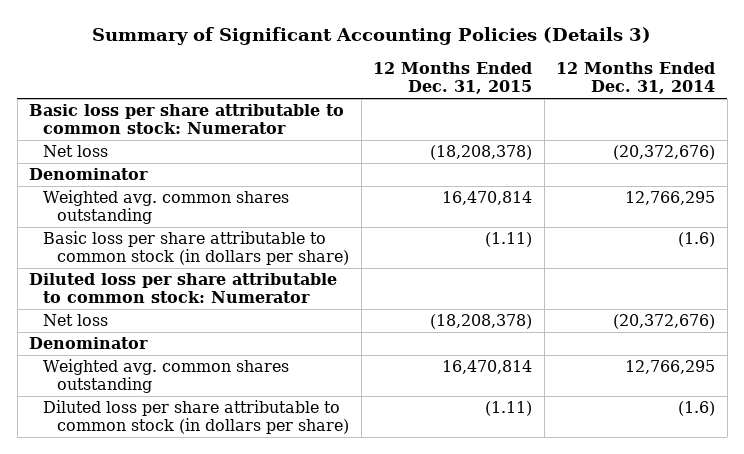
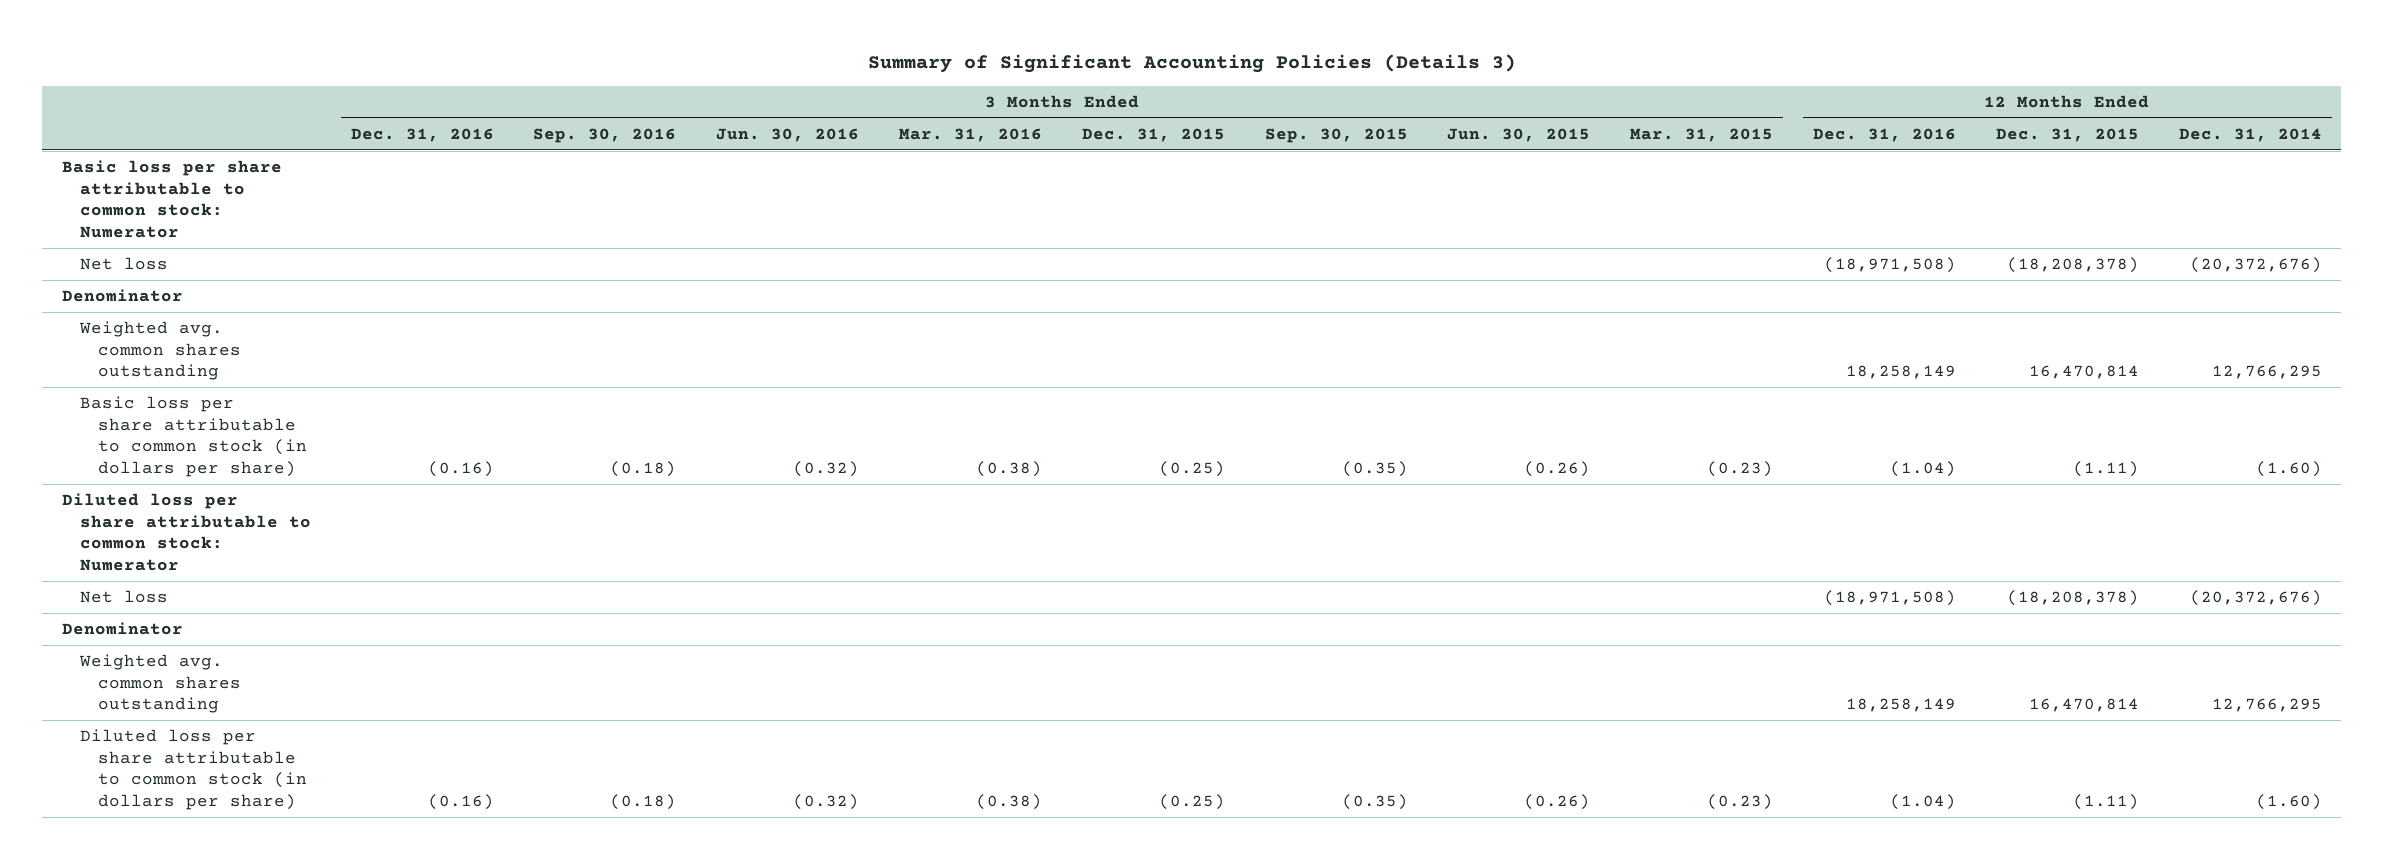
- | 12 Months Ended Dec. 31, 2015 | 12 Months Ended Dec. 31, 2014
+ | 3 Months Ended Dec. 31, 2016 | 3 Months Ended Sep. 30, 2016 | 3 Months Ended Jun. 30, 2016 | 3 Months Ended Mar. 31, 2016 | 3 Months Ended Dec. 31, 2015 | 3 Months Ended Sep. 30, 2015 | 3 Months Ended Jun. 30, 2015 | 3 Months Ended Mar. 31, 2015 | 12 Months Ended Dec. 31, 2016 | 12 Months Ended Dec. 31, 2015 | 12 Months Ended Dec. 31, 2014
- Basic loss per share attributable to common stock (in dollars per share) | (1.11) | (1.6)
+ Basic loss per share attributable to common stock (in dollars per share) | (0.16) | (0.18) | (0.32) | (0.38) | (0.25) | (0.35) | (0.26) | (0.23) | (1.04) | (1.11) | (1.60)
- Diluted loss per share attributable to common stock (in dollars per share) | (1.11) | (1.6)
+ Diluted loss per share attributable to common stock (in dollars per share) | (0.16) | (0.18) | (0.32) | (0.38) | (0.25) | (0.35) | (0.26) | (0.23) | (1.04) | (1.11) | (1.60)

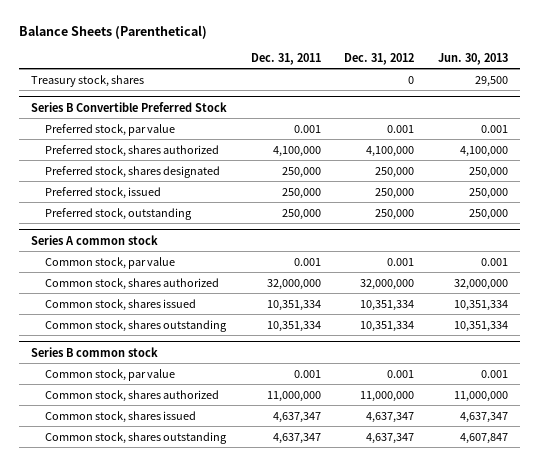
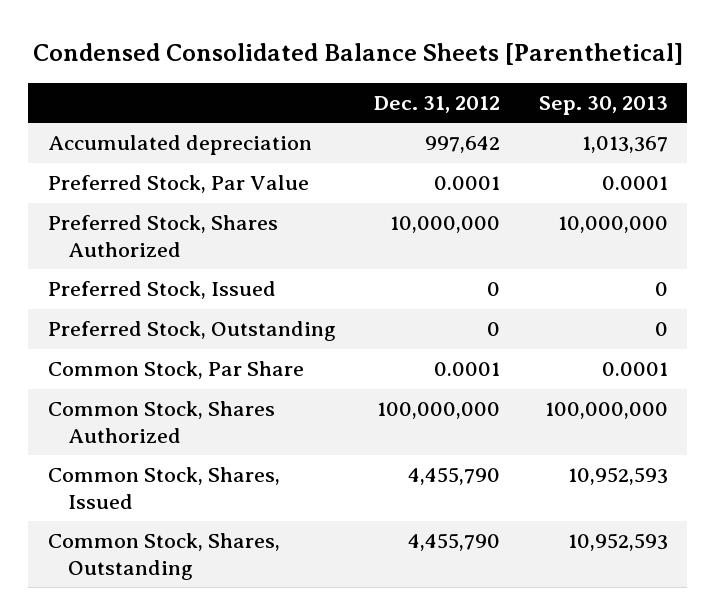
- Balance Sheets (Parenthetical)
+ Condensed Consolidated Balance Sheets [Parenthetical]
- | Dec. 31, 2011 | Dec. 31, 2012 | Jun. 30, 2013
+ | Dec. 31, 2012 | Sep. 30, 2013
- Treasury stock, shares | | 0 | 29,500
- Series B Convertible Preferred Stock
- Preferred stock, par value | 0.001 | 0.001 | 0.001
- Preferred stock, shares authorized | 4,100,000 | 4,100,000 | 4,100,000
- Preferred stock, shares designated | 250,000 | 250,000 | 250,000
- Preferred stock, issued | 250,000 | 250,000 | 250,000
- Preferred stock, outstanding | 250,000 | 250,000 | 250,000
- Series A common stock
- Common stock, par value | 0.001 | 0.001 | 0.001
- Common stock, shares authorized | 32,000,000 | 32,000,000 | 32,000,000
- Common stock, shares issued | 10,351,334 | 10,351,334 | 10,351,334
- Common stock, shares outstanding | 10,351,334 | 10,351,334 | 10,351,334
- Series B common stock
- Common stock, par value | 0.001 | 0.001 | 0.001
- Common stock, shares authorized | 11,000,000 | 11,000,000 | 11,000,000
- Common stock, shares issued | 4,637,347 | 4,637,347 | 4,637,347
- Common stock, shares outstanding | 4,637,347 | 4,637,347 | 4,607,847
+ Accumulated depreciation | 997,642 | 1,013,367
+ Preferred Stock, Par Value | 0.0001 | 0.0001
+ Preferred Stock, Shares Authorized | 10,000,000 | 10,000,000
+ Preferred Stock, Issued | 0 | 0
+ Preferred Stock, Outstanding | 0 | 0
+ Common Stock, Par Share | 0.0001 | 0.0001
+ Common Stock, Shares Authorized | 100,000,000 | 100,000,000
+ Common Stock, Shares, Issued | 4,455,790 | 10,952,593
+ Common Stock, Shares, Outstanding | 4,455,790 | 10,952,593

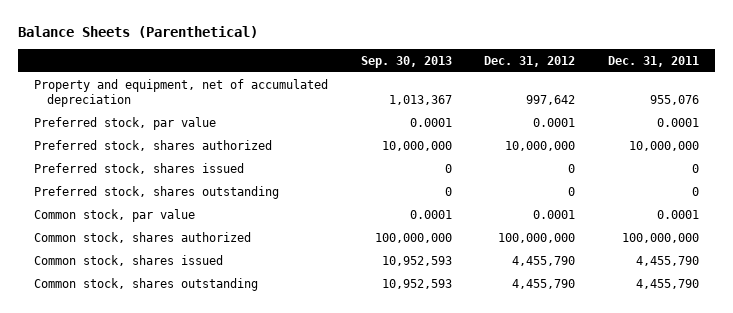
- Condensed Consolidated Balance Sheets [Parenthetical]
+ Balance Sheets (Parenthetical)
- | Dec. 31, 2012 | Sep. 30, 2013
+ | Sep. 30, 2013 | Dec. 31, 2012 | Dec. 31, 2011
- Accumulated depreciation | 997,642 | 1,013,367
- Preferred Stock, Par Value | 0.0001 | 0.0001
- Preferred Stock, Shares Authorized | 10,000,000 | 10,000,000
- Preferred Stock, Issued | 0 | 0
- Preferred Stock, Outstanding | 0 | 0
- Common Stock, Par Share | 0.0001 | 0.0001
- Common Stock, Shares Authorized | 100,000,000 | 100,000,000
- Common Stock, Shares, Issued | 4,455,790 | 10,952,593
- Common Stock, Shares, Outstanding | 4,455,790 | 10,952,593
+ Property and equipment, net of accumulated depreciation | 1,013,367 | 997,642 | 955,076
+ Preferred stock, par value | 0.0001 | 0.0001 | 0.0001
+ Preferred stock, shares authorized | 10,000,000 | 10,000,000 | 10,000,000
+ Preferred stock, shares issued | 0 | 0 | 0
+ Preferred stock, shares outstanding | 0 | 0 | 0
+ Common stock, par value | 0.0001 | 0.0001 | 0.0001
+ Common stock, shares authorized | 100,000,000 | 100,000,000 | 100,000,000
+ Common stock, shares issued | 10,952,593 | 4,455,790 | 4,455,790
+ Common stock, shares outstanding | 10,952,593 | 4,455,790 | 4,455,790

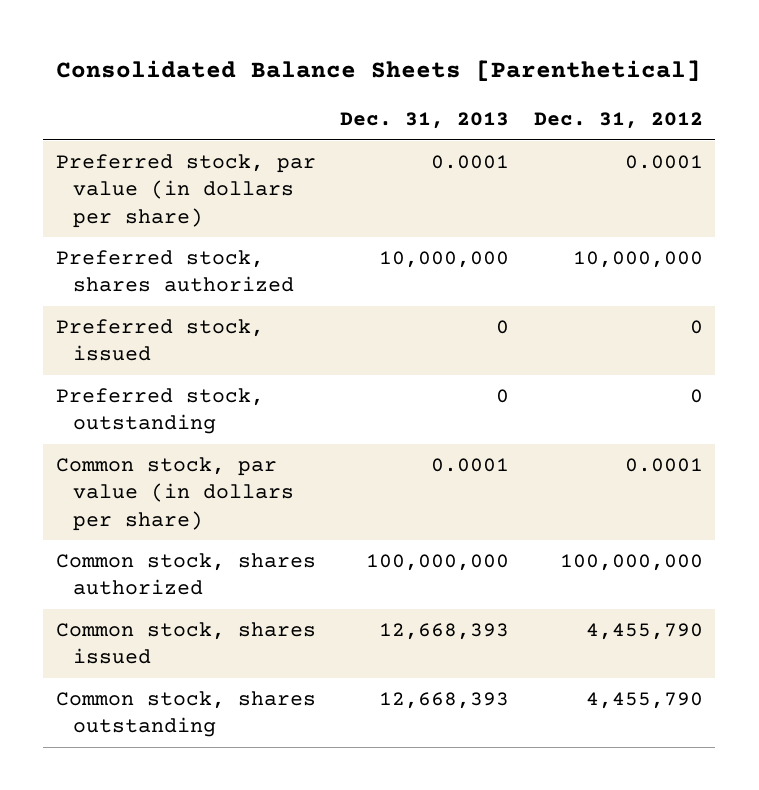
- Balance Sheets (Parenthetical)
+ Consolidated Balance Sheets [Parenthetical]
- | Sep. 30, 2013 | Dec. 31, 2012 | Dec. 31, 2011
+ | Dec. 31, 2013 | Dec. 31, 2012
- Property and equipment, net of accumulated depreciation | 1,013,367 | 997,642 | 955,076
- Preferred stock, par value | 0.0001 | 0.0001 | 0.0001
+ Preferred stock, par value (in dollars per share) | 0.0001 | 0.0001
- Preferred stock, shares issued | 0 | 0 | 0
- Preferred stock, shares outstanding | 0 | 0 | 0
- Common stock, par value | 0.0001 | 0.0001 | 0.0001
+ Preferred stock, issued | 0 | 0
+ Preferred stock, outstanding | 0 | 0
+ Common stock, par value (in dollars per share) | 0.0001 | 0.0001

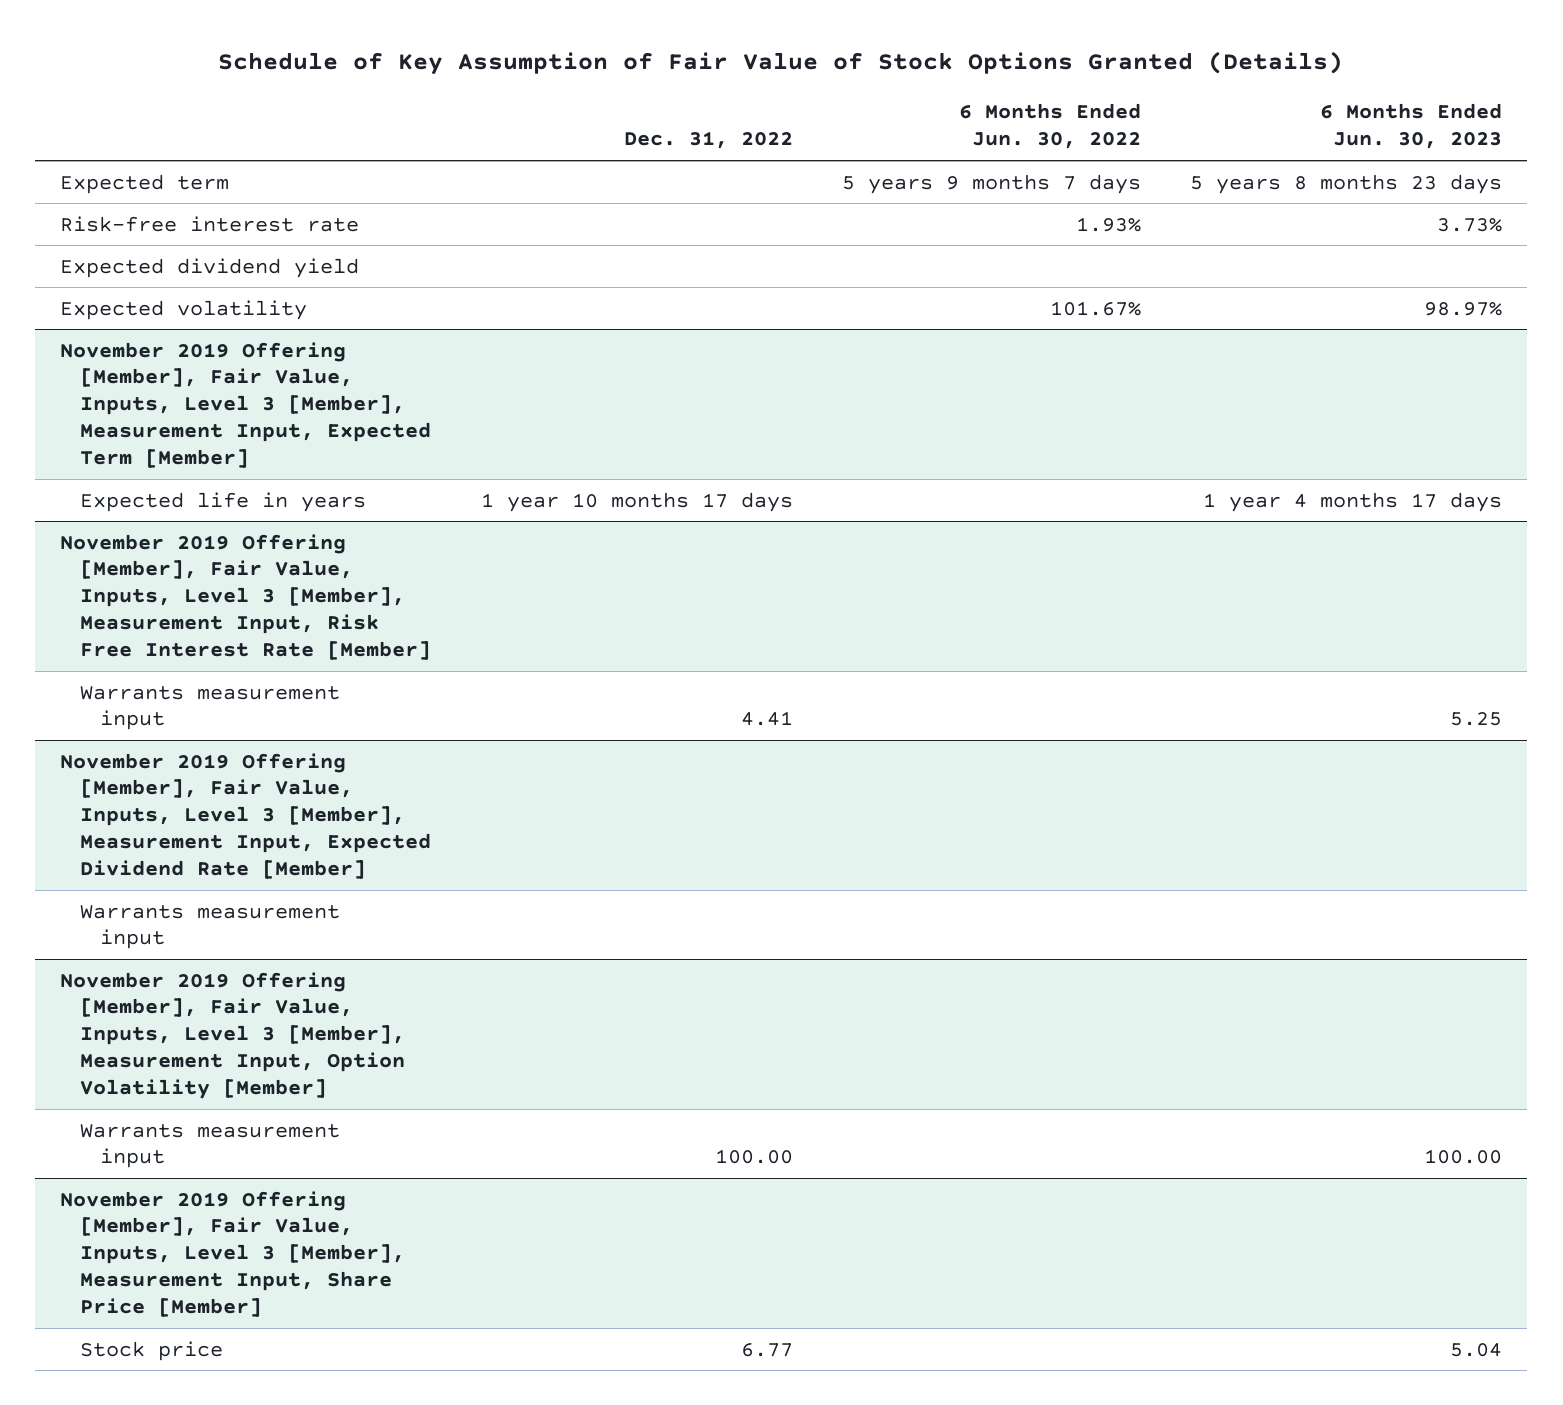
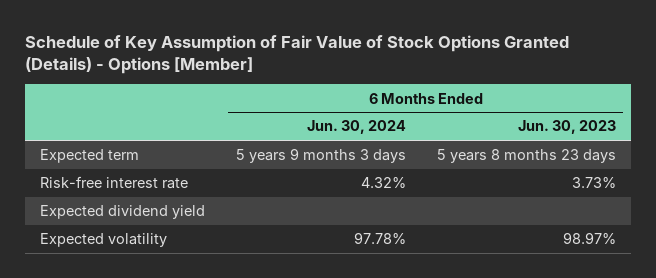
- Schedule of Key Assumption of Fair Value of Stock Options Granted (Details)
+ Schedule of Key Assumption of Fair Value of Stock Options Granted (Details) - Options [Member]
- | Dec. 31, 2022 | 6 Months Ended Jun. 30, 2022 | 6 Months Ended Jun. 30, 2023
+ | 6 Months Ended Jun. 30, 2024 | 6 Months Ended Jun. 30, 2023
- November 2019 Offering [Member], Fair Value, Inputs, Level 3 [Member], Measurement Input, Expected Term [Member]
- Expected life in years | 1 year 10 months 17 days | | 1 year 4 months 17 days
- November 2019 Offering [Member], Fair Value, Inputs, Level 3 [Member], Measurement Input, Risk Free Interest Rate [Member]
- Warrants measurement input | 4.41 | | 5.25
- November 2019 Offering [Member], Fair Value, Inputs, Level 3 [Member], Measurement Input, Expected Dividend Rate [Member]
- Warrants measurement input
- November 2019 Offering [Member], Fair Value, Inputs, Level 3 [Member], Measurement Input, Option Volatility [Member]
- Warrants measurement input | 100.00 | | 100.00
- November 2019 Offering [Member], Fair Value, Inputs, Level 3 [Member], Measurement Input, Share Price [Member]
- Stock price | 6.77 | | 5.04

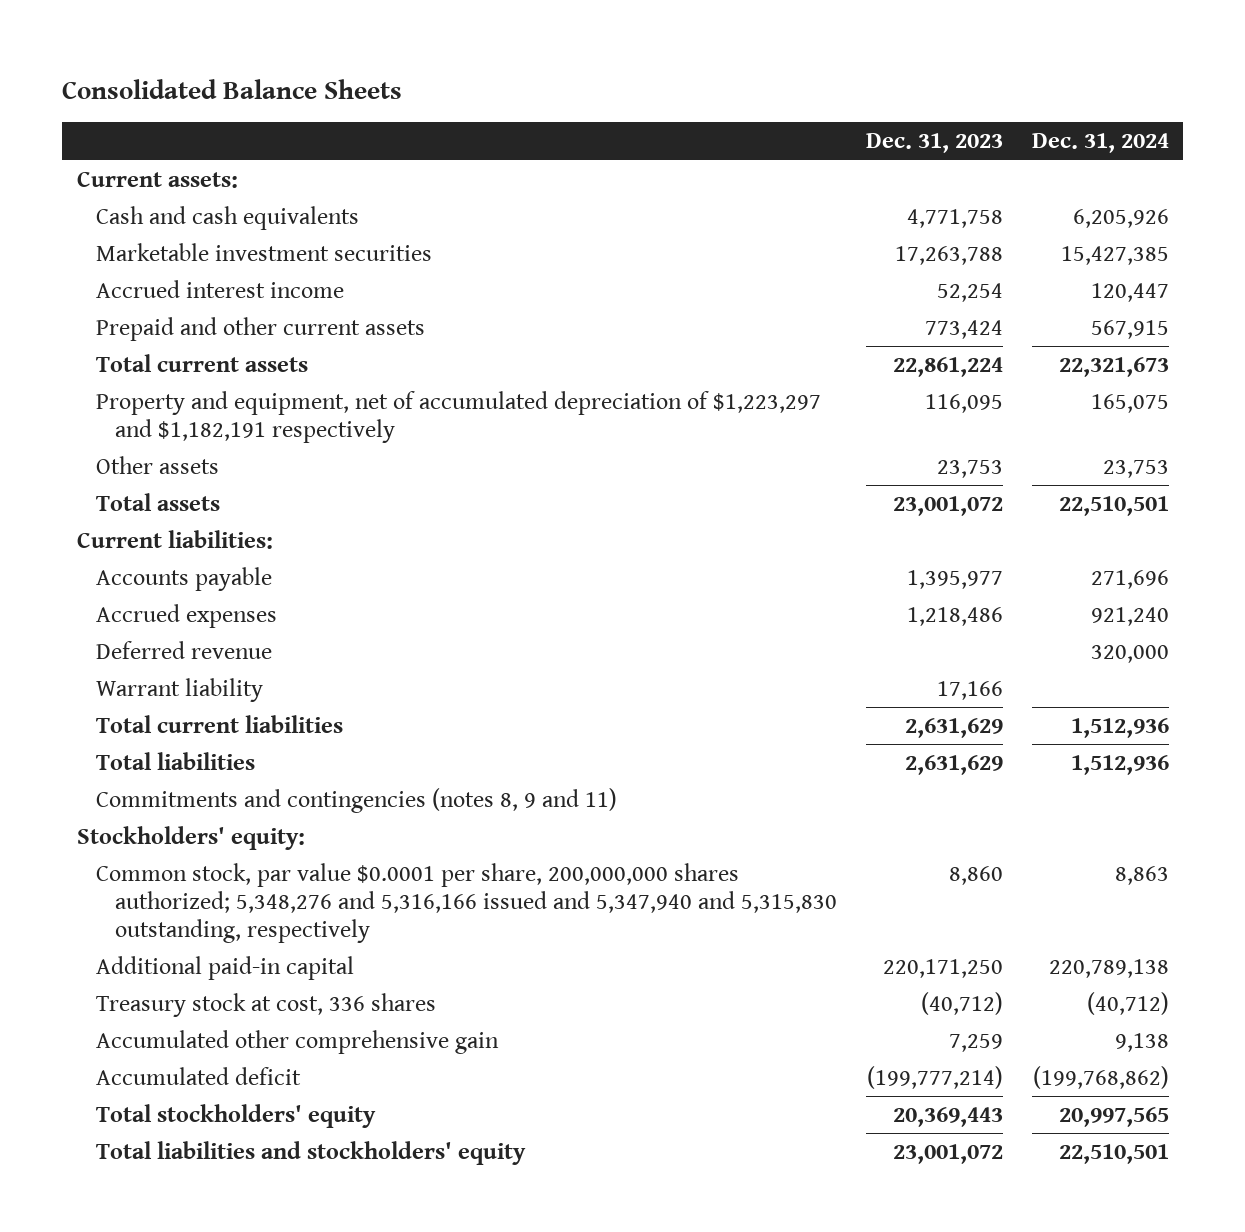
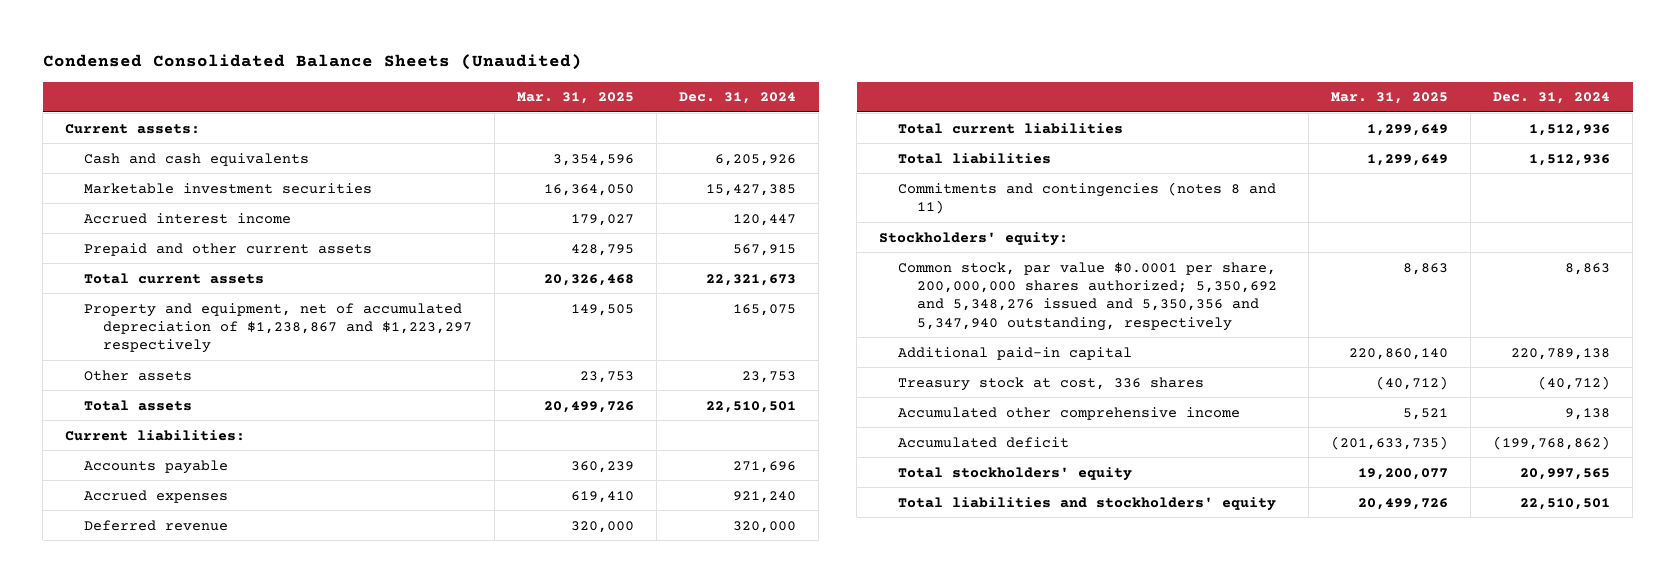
- Consolidated Balance Sheets
+ Condensed Consolidated Balance Sheets (Unaudited)
- | Dec. 31, 2023 | Dec. 31, 2024
+ | Mar. 31, 2025 | Dec. 31, 2024
- Property and equipment, net of accumulated depreciation of $1,223,297 and $1,182,191 respectively | 116,095 | 165,075
+ Property and equipment, net of accumulated depreciation of $1,238,867 and $1,223,297 respectively | 149,505 | 165,075
- Warrant liability | 17,166 |
- Commitments and contingencies (notes 8, 9 and 11)
+ Commitments and contingencies (notes 8 and 11)
- Common stock, par value $0.0001 per share, 200,000,000 shares authorized; 5,348,276 and 5,316,166 issued and 5,347,940 and 5,315,830 outstanding, respectively | 8,860 | 8,863
+ Common stock, par value $0.0001 per share, 200,000,000 shares authorized; 5,350,692 and 5,348,276 issued and 5,350,356 and 5,347,940 outstanding, respectively | 8,863 | 8,863
- Accumulated other comprehensive gain | 7,259 | 9,138
+ Accumulated other comprehensive income | 5,521 | 9,138

